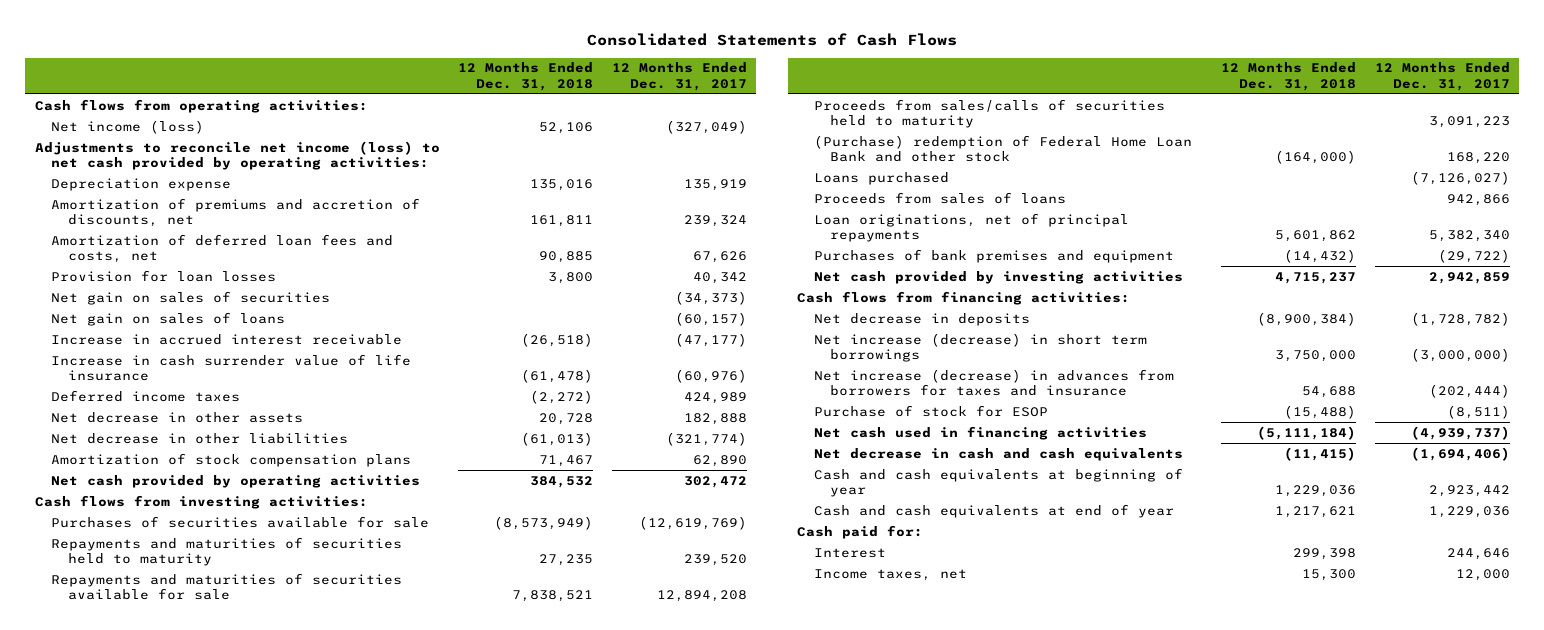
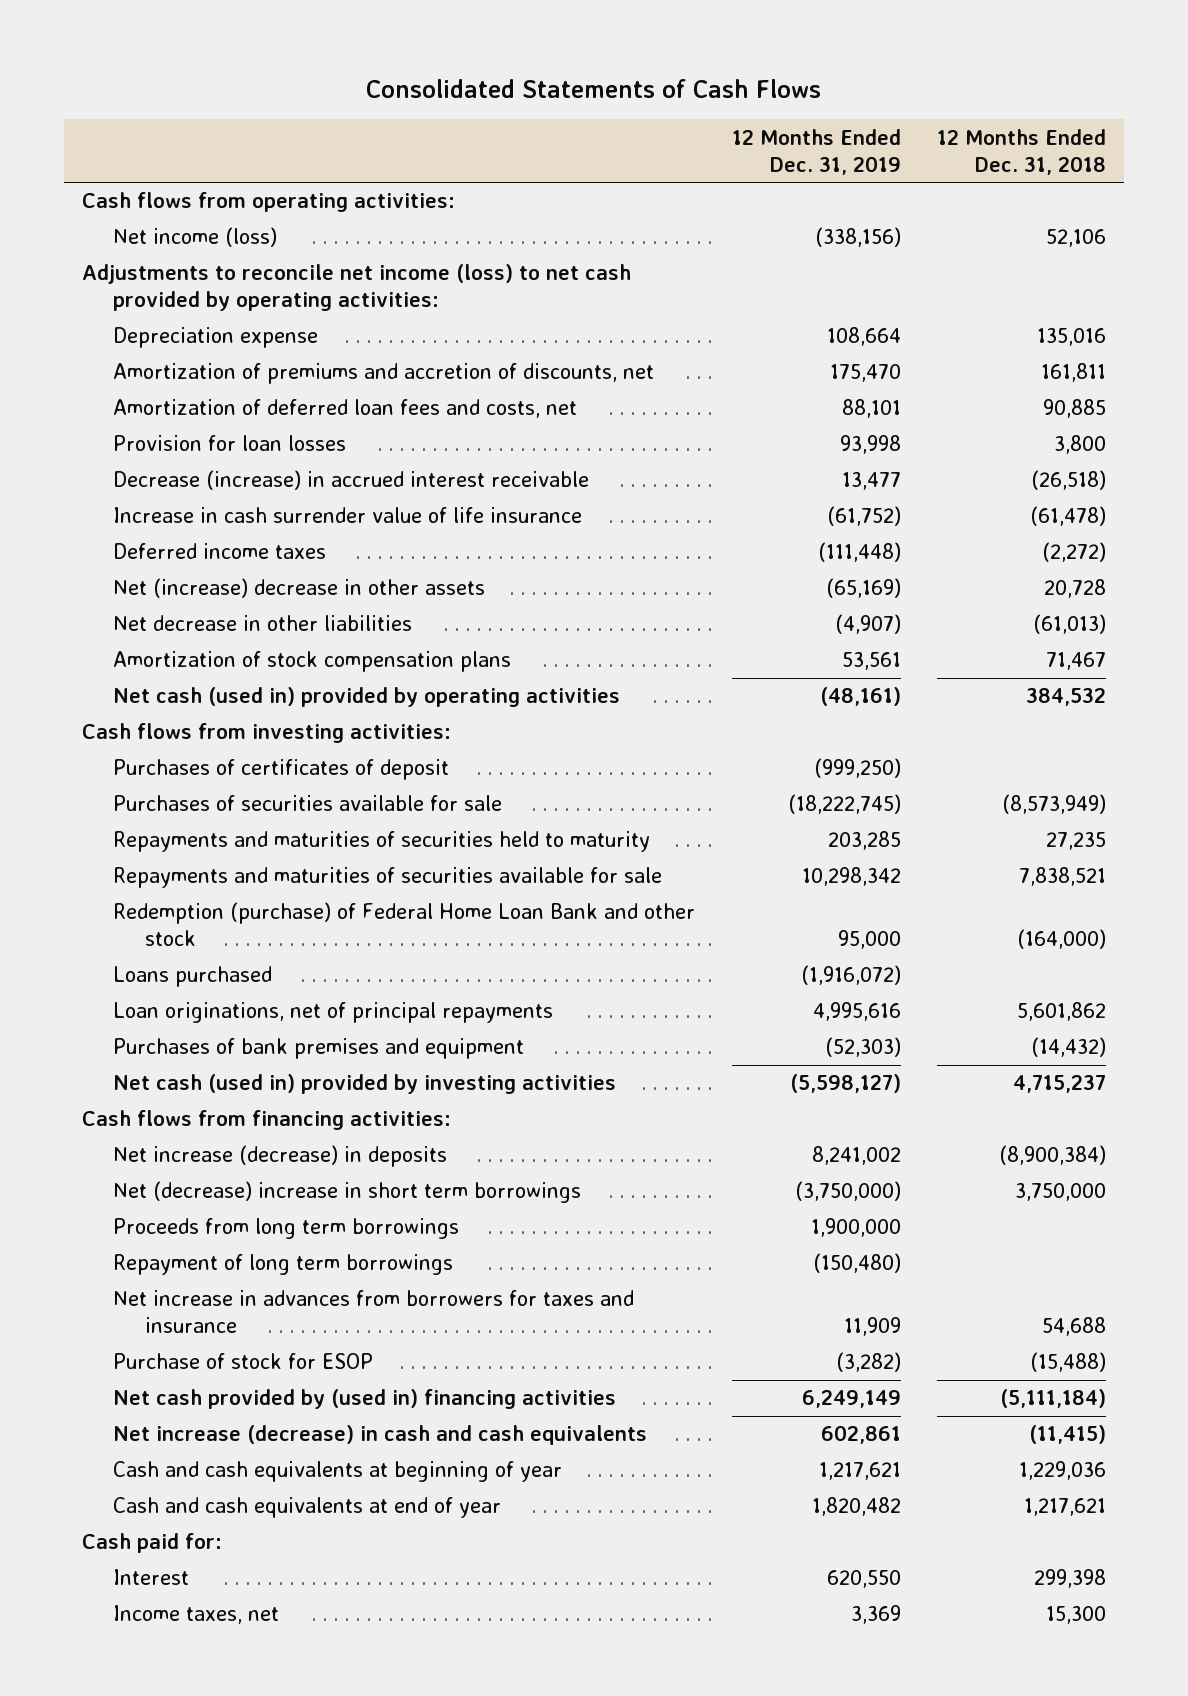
- | 12 Months Ended Dec. 31, 2018 | 12 Months Ended Dec. 31, 2017
+ | 12 Months Ended Dec. 31, 2019 | 12 Months Ended Dec. 31, 2018
- Net gain on sales of securities | | (34,373)
- Net gain on sales of loans | | (60,157)
- Increase in accrued interest receivable | (26,518) | (47,177)
+ Decrease (increase) in accrued interest receivable | 13,477 | (26,518)
- Net decrease in other assets | 20,728 | 182,888
+ Net (increase) decrease in other assets | (65,169) | 20,728
- Net cash provided by operating activities | 384,532 | 302,472
+ Net cash (used in) provided by operating activities | (48,161) | 384,532
+ Purchases of certificates of deposit | (999,250) |
- Proceeds from sales/calls of securities held to maturity | | 3,091,223
- (Purchase) redemption of Federal Home Loan Bank and other stock | (164,000) | 168,220
+ Redemption (purchase) of Federal Home Loan Bank and other stock | 95,000 | (164,000)
- Proceeds from sales of loans | | 942,866
- Net cash provided by investing activities | 4,715,237 | 2,942,859
+ Net cash (used in) provided by investing activities | (5,598,127) | 4,715,237
- Net decrease in deposits | (8,900,384) | (1,728,782)
- Net increase (decrease) in short term borrowings | 3,750,000 | (3,000,000)
- Net increase (decrease) in advances from borrowers for taxes and insurance | 54,688 | (202,444)
+ Net increase (decrease) in deposits | 8,241,002 | (8,900,384)
+ Net (decrease) increase in short term borrowings | (3,750,000) | 3,750,000
+ Proceeds from long term borrowings | 1,900,000 |
+ Repayment of long term borrowings | (150,480) |
+ Net increase in advances from borrowers for taxes and insurance | 11,909 | 54,688
- Net cash used in financing activities | (5,111,184) | (4,939,737)
- Net decrease in cash and cash equivalents | (11,415) | (1,694,406)
+ Net cash provided by (used in) financing activities | 6,249,149 | (5,111,184)
+ Net increase (decrease) in cash and cash equivalents | 602,861 | (11,415)

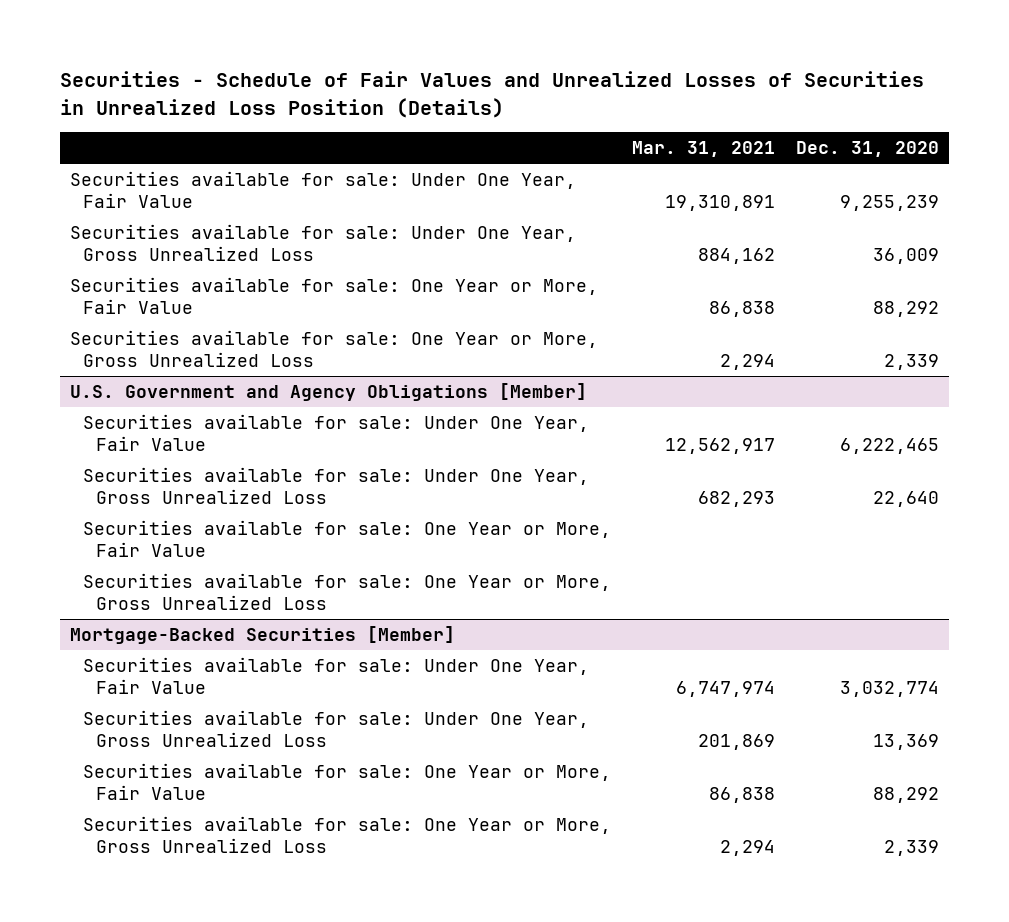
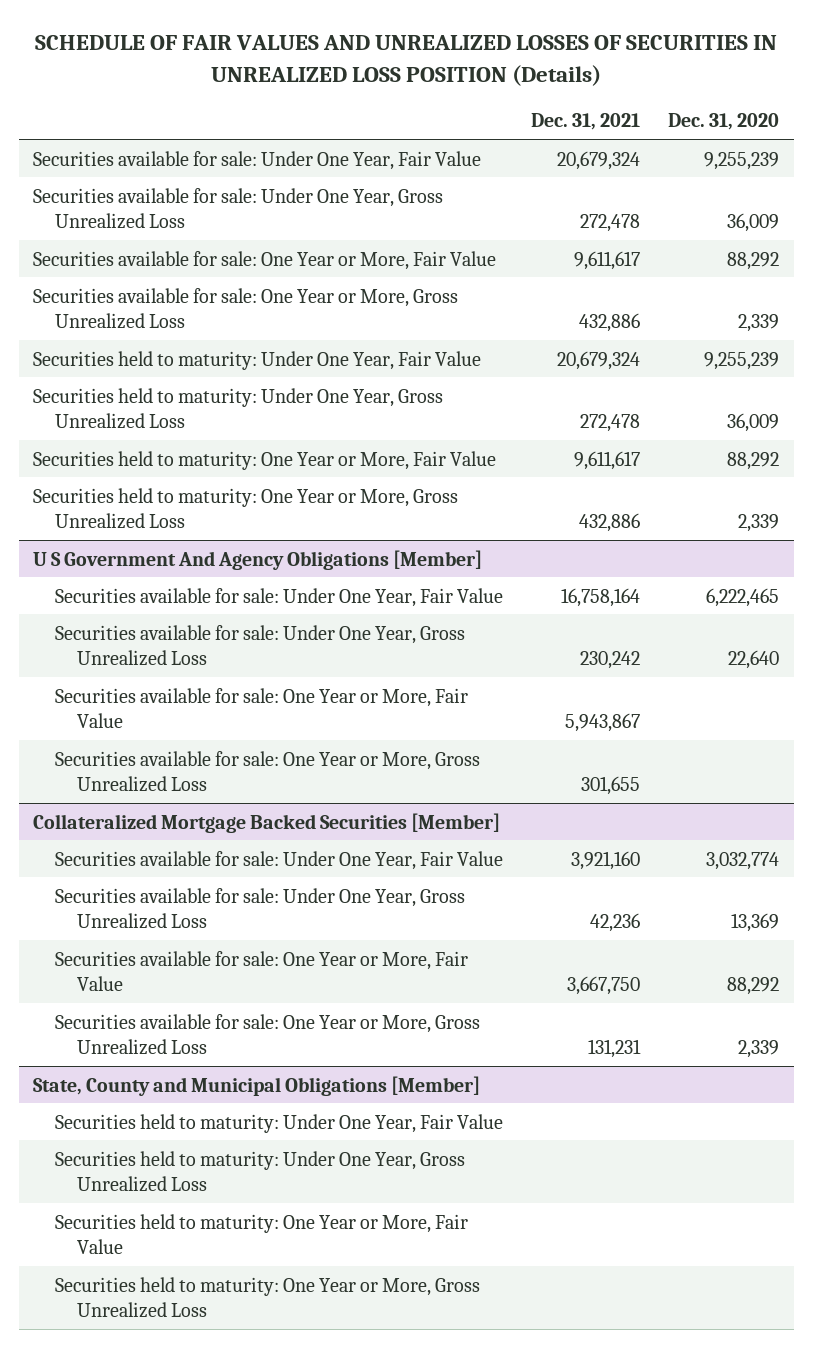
- Securities - Schedule of Fair Values and Unrealized Losses of Securities in Unrealized Loss Position (Details)
+ SCHEDULE OF FAIR VALUES AND UNREALIZED LOSSES OF SECURITIES IN UNREALIZED LOSS POSITION (Details)
- | Mar. 31, 2021 | Dec. 31, 2020
+ | Dec. 31, 2021 | Dec. 31, 2020
- U.S. Government and Agency Obligations [Member]
+ Securities held to maturity: Under One Year, Fair Value | 20,679,324 | 9,255,239
+ Securities held to maturity: Under One Year, Gross Unrealized Loss | 272,478 | 36,009
+ Securities held to maturity: One Year or More, Fair Value | 9,611,617 | 88,292
+ Securities held to maturity: One Year or More, Gross Unrealized Loss | 432,886 | 2,339
+ U S Government And Agency Obligations [Member]
- Mortgage-Backed Securities [Member]
+ Collateralized Mortgage Backed Securities [Member]
+ State, County and Municipal Obligations [Member]
+ Securities held to maturity: Under One Year, Fair Value
+ Securities held to maturity: Under One Year, Gross Unrealized Loss
+ Securities held to maturity: One Year or More, Fair Value
+ Securities held to maturity: One Year or More, Gross Unrealized Loss

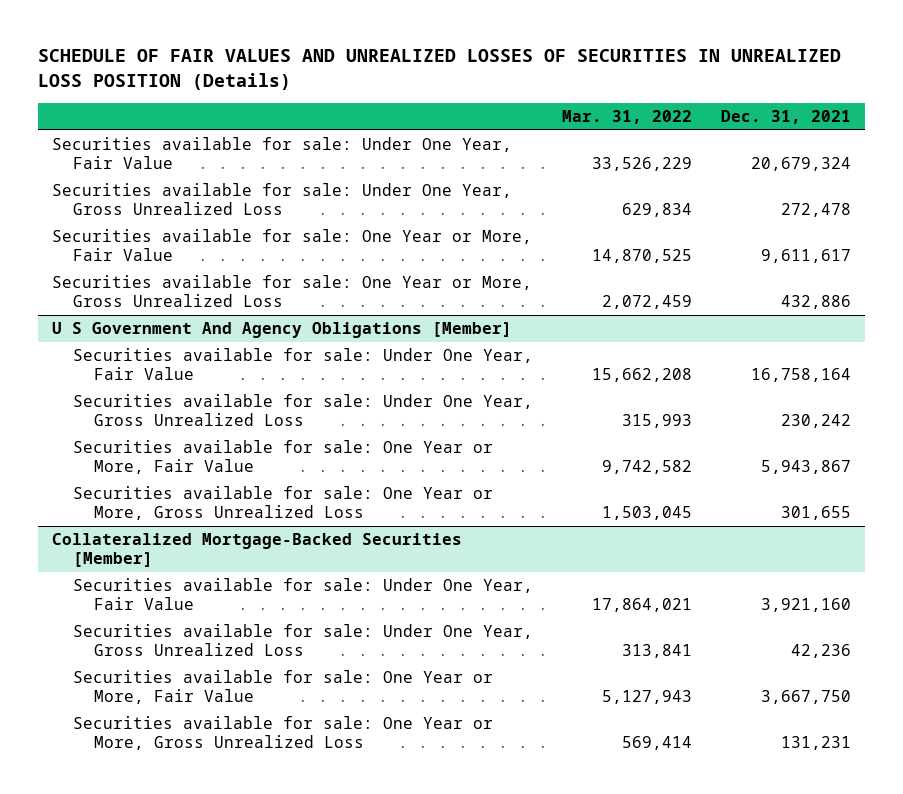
- | Dec. 31, 2021 | Dec. 31, 2020
+ | Mar. 31, 2022 | Dec. 31, 2021
- Securities held to maturity: Under One Year, Fair Value | 20,679,324 | 9,255,239
- Securities held to maturity: Under One Year, Gross Unrealized Loss | 272,478 | 36,009
- Securities held to maturity: One Year or More, Fair Value | 9,611,617 | 88,292
- Securities held to maturity: One Year or More, Gross Unrealized Loss | 432,886 | 2,339
- Collateralized Mortgage Backed Securities [Member]
+ Collateralized Mortgage-Backed Securities [Member]
- State, County and Municipal Obligations [Member]
- Securities held to maturity: Under One Year, Fair Value
- Securities held to maturity: Under One Year, Gross Unrealized Loss
- Securities held to maturity: One Year or More, Fair Value
- Securities held to maturity: One Year or More, Gross Unrealized Loss

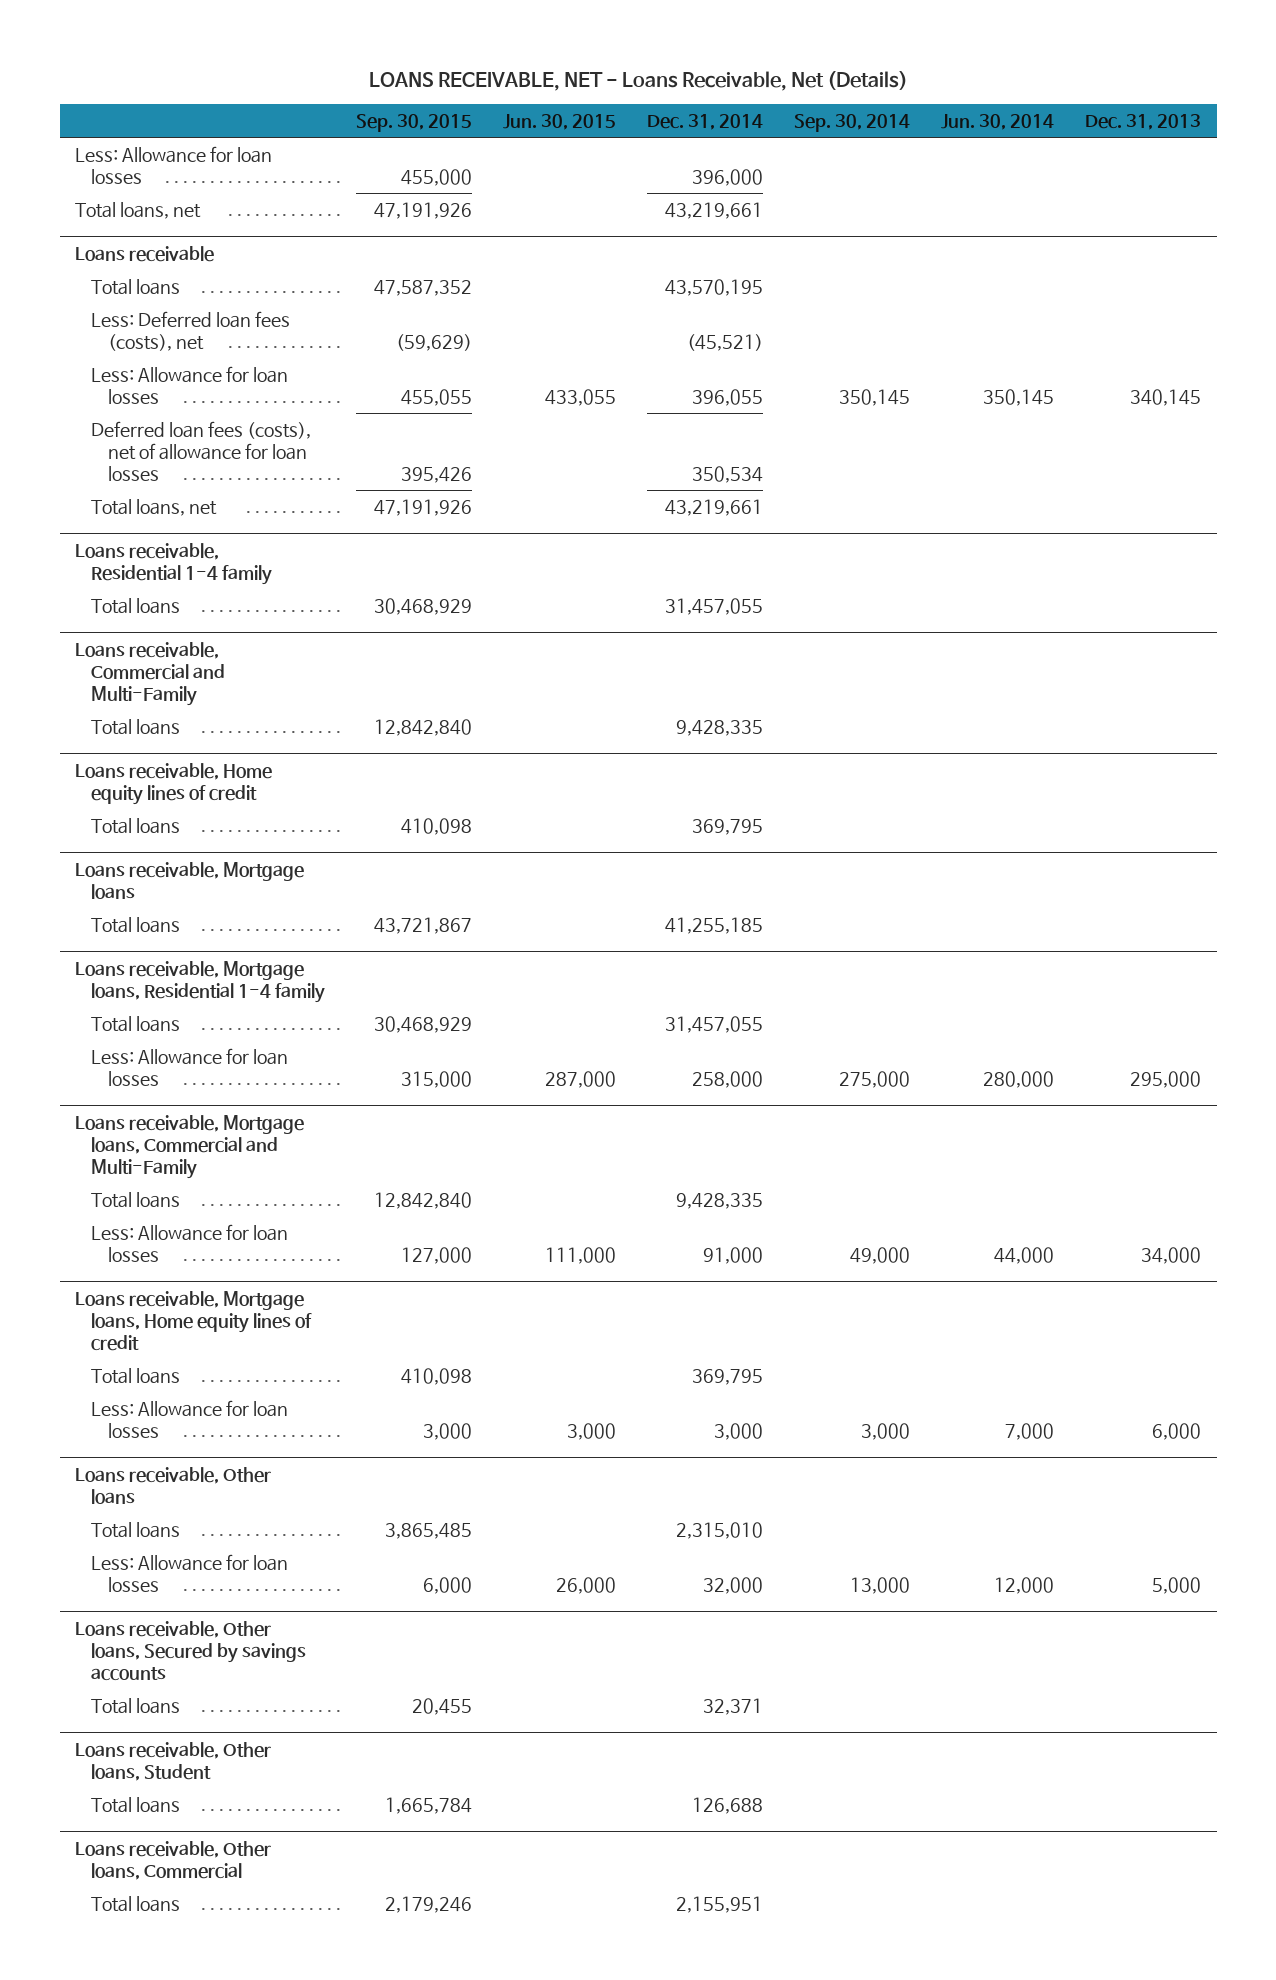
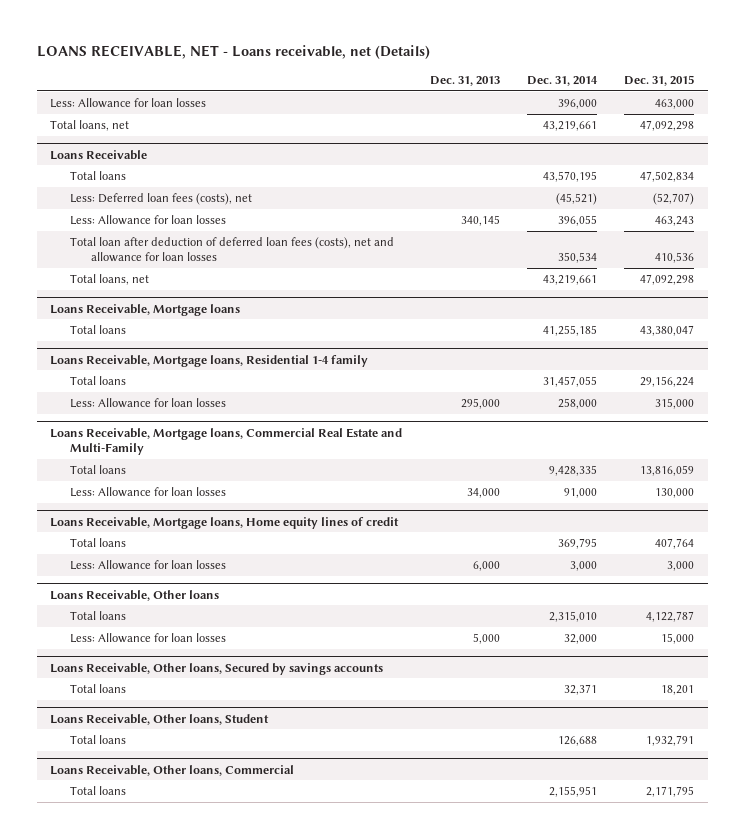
- LOANS RECEIVABLE, NET - Loans Receivable, Net (Details)
+ LOANS RECEIVABLE, NET - Loans receivable, net (Details)
- | Sep. 30, 2015 | Jun. 30, 2015 | Dec. 31, 2014 | Sep. 30, 2014 | Jun. 30, 2014 | Dec. 31, 2013
+ | Dec. 31, 2013 | Dec. 31, 2014 | Dec. 31, 2015
- Loans receivable
+ Loans Receivable
- Deferred loan fees (costs), net of allowance for loan losses | 395,426 | | 350,534 | | |
+ Total loan after deduction of deferred loan fees (costs), net and allowance for loan losses | | 350,534 | 410,536
- Loans receivable, Residential 1-4 family
- Total loans | 30,468,929 | | 31,457,055 | | |
- Loans receivable, Commercial and Multi-Family
- Total loans | 12,842,840 | | 9,428,335 | | |
- Loans receivable, Home equity lines of credit
- Total loans | 410,098 | | 369,795 | | |
- Loans receivable, Mortgage loans
+ Loans Receivable, Mortgage loans
- Loans receivable, Mortgage loans, Residential 1-4 family
+ Loans Receivable, Mortgage loans, Residential 1-4 family
- Loans receivable, Mortgage loans, Commercial and Multi-Family
+ Loans Receivable, Mortgage loans, Commercial Real Estate and Multi-Family
- Loans receivable, Mortgage loans, Home equity lines of credit
+ Loans Receivable, Mortgage loans, Home equity lines of credit
- Loans receivable, Other loans
+ Loans Receivable, Other loans
- Loans receivable, Other loans, Secured by savings accounts
+ Loans Receivable, Other loans, Secured by savings accounts
- Loans receivable, Other loans, Student
+ Loans Receivable, Other loans, Student
- Loans receivable, Other loans, Commercial
+ Loans Receivable, Other loans, Commercial

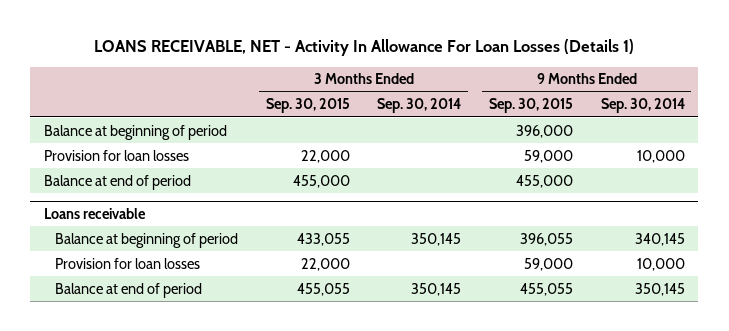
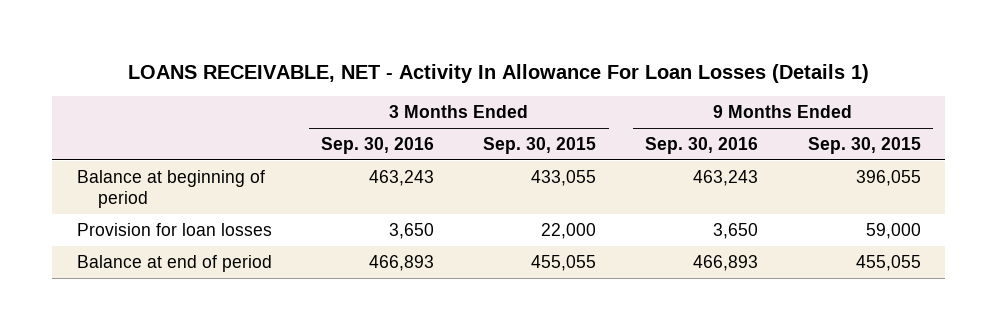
- | 3 Months Ended Sep. 30, 2015 | 3 Months Ended Sep. 30, 2014 | 9 Months Ended Sep. 30, 2015 | 9 Months Ended Sep. 30, 2014
+ | 3 Months Ended Sep. 30, 2016 | 3 Months Ended Sep. 30, 2015 | 9 Months Ended Sep. 30, 2016 | 9 Months Ended Sep. 30, 2015
- Balance at beginning of period | | | 396,000 |
- Provision for loan losses | 22,000 | | 59,000 | 10,000
- Balance at end of period | 455,000 | | 455,000 |
- Loans receivable

